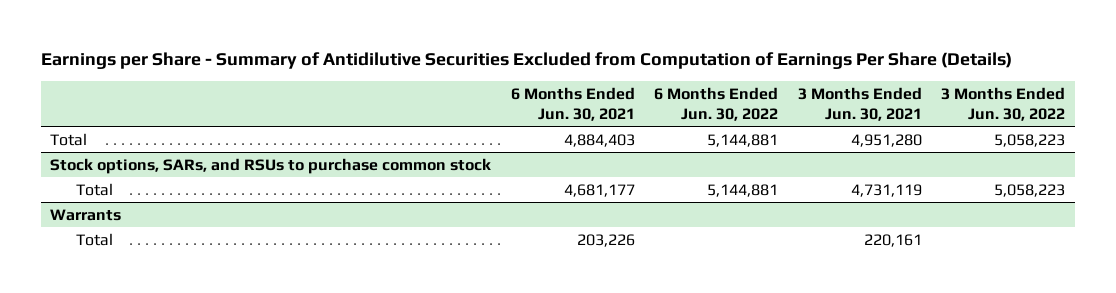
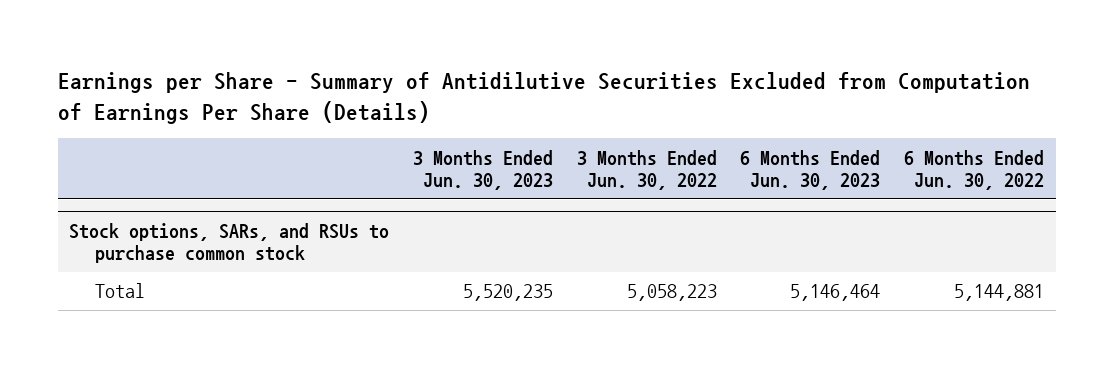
- | 6 Months Ended Jun. 30, 2021 | 6 Months Ended Jun. 30, 2022 | 3 Months Ended Jun. 30, 2021 | 3 Months Ended Jun. 30, 2022
+ | 3 Months Ended Jun. 30, 2023 | 3 Months Ended Jun. 30, 2022 | 6 Months Ended Jun. 30, 2023 | 6 Months Ended Jun. 30, 2022
- Total | 4,884,403 | 5,144,881 | 4,951,280 | 5,058,223
- Warrants
- Total | 203,226 | | 220,161 |

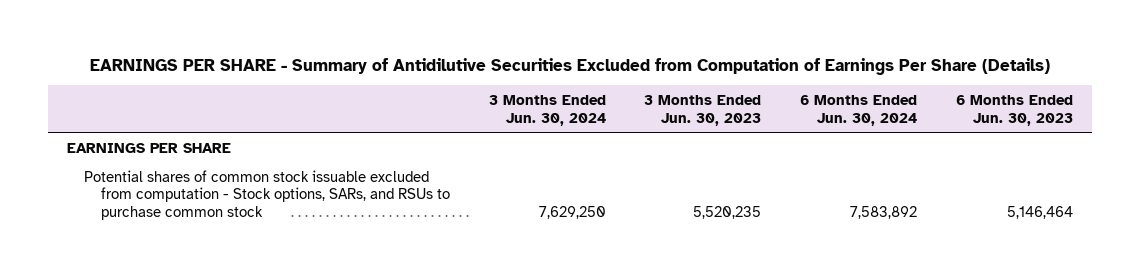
- Earnings per Share - Summary of Antidilutive Securities Excluded from Computation of Earnings Per Share (Details)
+ EARNINGS PER SHARE - Summary of Antidilutive Securities Excluded from Computation of Earnings Per Share (Details)
- | 3 Months Ended Jun. 30, 2023 | 3 Months Ended Jun. 30, 2022 | 6 Months Ended Jun. 30, 2023 | 6 Months Ended Jun. 30, 2022
+ | 3 Months Ended Jun. 30, 2024 | 3 Months Ended Jun. 30, 2023 | 6 Months Ended Jun. 30, 2024 | 6 Months Ended Jun. 30, 2023
- Stock options, SARs, and RSUs to purchase common stock
- Total | 5,520,235 | 5,058,223 | 5,146,464 | 5,144,881
+ EARNINGS PER SHARE
+ Potential shares of common stock issuable excluded from computation - Stock options, SARs, and RSUs to purchase common stock | 7,629,250 | 5,520,235 | 7,583,892 | 5,146,464

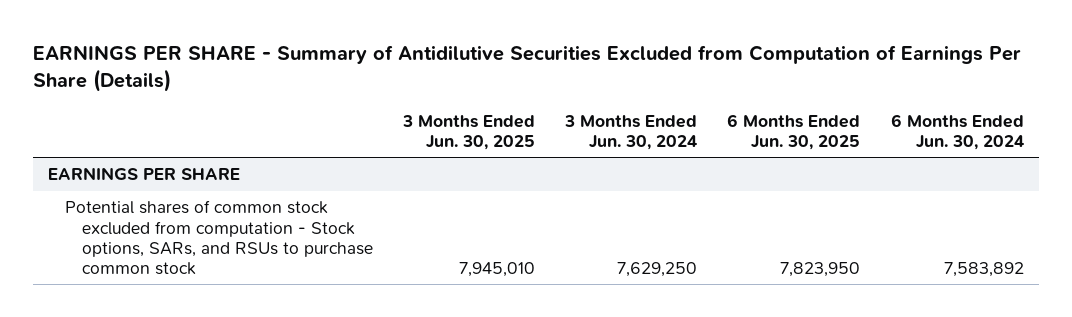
- | 3 Months Ended Jun. 30, 2024 | 3 Months Ended Jun. 30, 2023 | 6 Months Ended Jun. 30, 2024 | 6 Months Ended Jun. 30, 2023
+ | 3 Months Ended Jun. 30, 2025 | 3 Months Ended Jun. 30, 2024 | 6 Months Ended Jun. 30, 2025 | 6 Months Ended Jun. 30, 2024
- Potential shares of common stock issuable excluded from computation - Stock options, SARs, and RSUs to purchase common stock | 7,629,250 | 5,520,235 | 7,583,892 | 5,146,464
+ Potential shares of common stock excluded from computation - Stock options, SARs, and RSUs to purchase common stock | 7,945,010 | 7,629,250 | 7,823,950 | 7,583,892

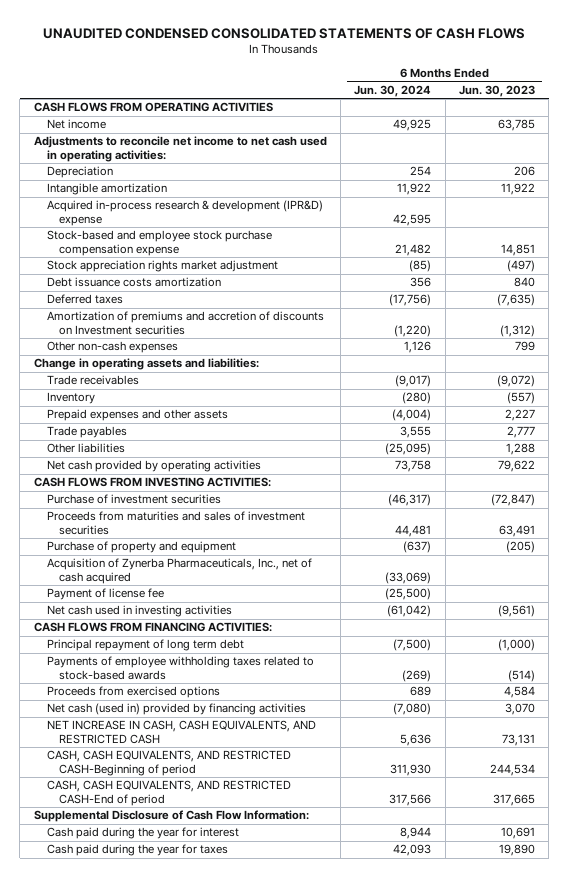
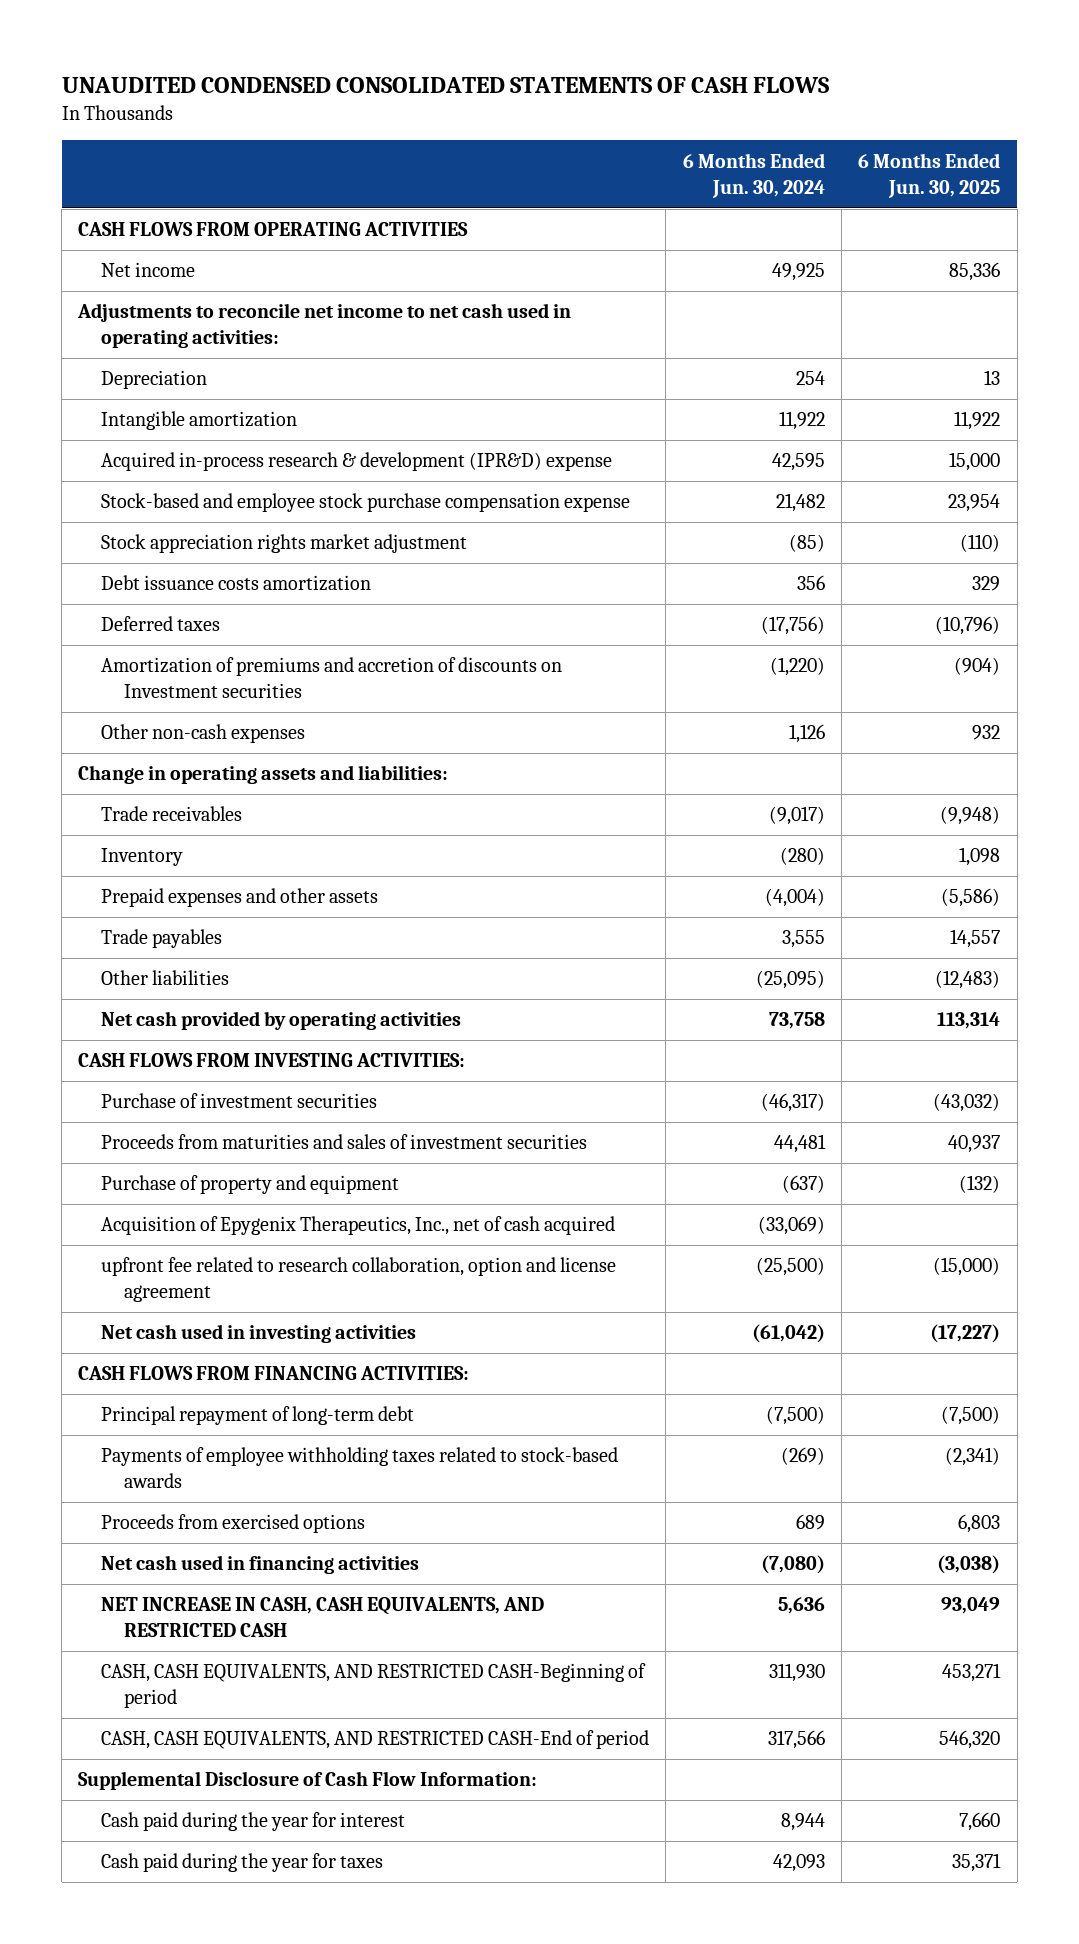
- | 6 Months Ended Jun. 30, 2024 | 6 Months Ended Jun. 30, 2023
+ | 6 Months Ended Jun. 30, 2024 | 6 Months Ended Jun. 30, 2025
- Acquisition of Zynerba Pharmaceuticals, Inc., net of cash acquired | (33,069) |
- Payment of license fee | (25,500) |
+ Acquisition of Epygenix Therapeutics, Inc., net of cash acquired | (33,069) |
+ upfront fee related to research collaboration, option and license agreement | (25,500) | (15,000)
- Principal repayment of long term debt | (7,500) | (1,000)
+ Principal repayment of long-term debt | (7,500) | (7,500)
- Net cash (used in) provided by financing activities | (7,080) | 3,070
+ Net cash used in financing activities | (7,080) | (3,038)

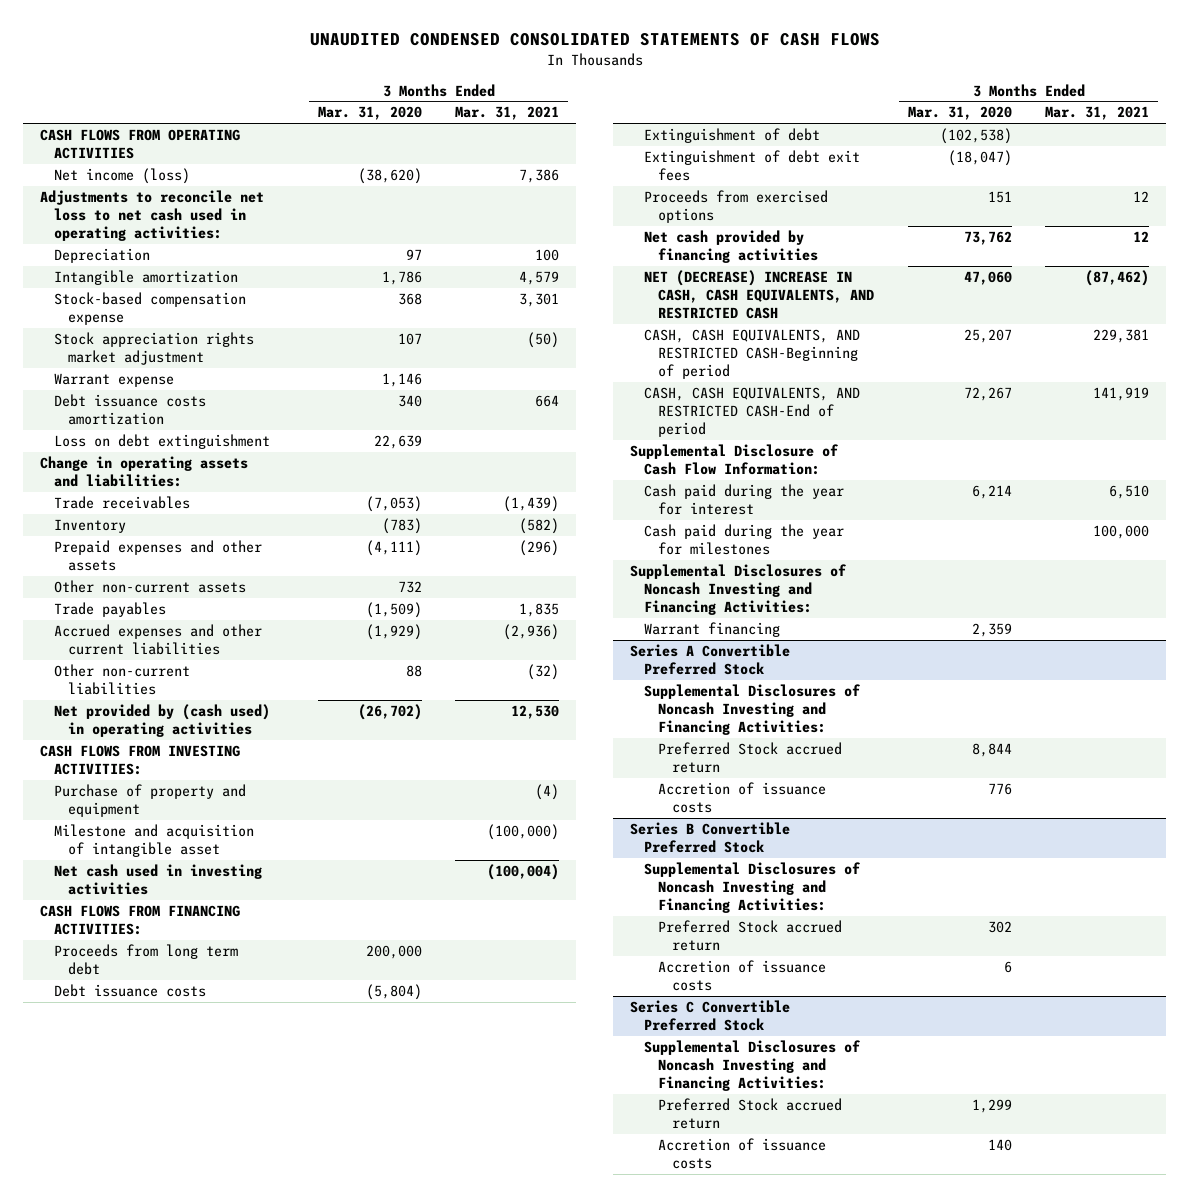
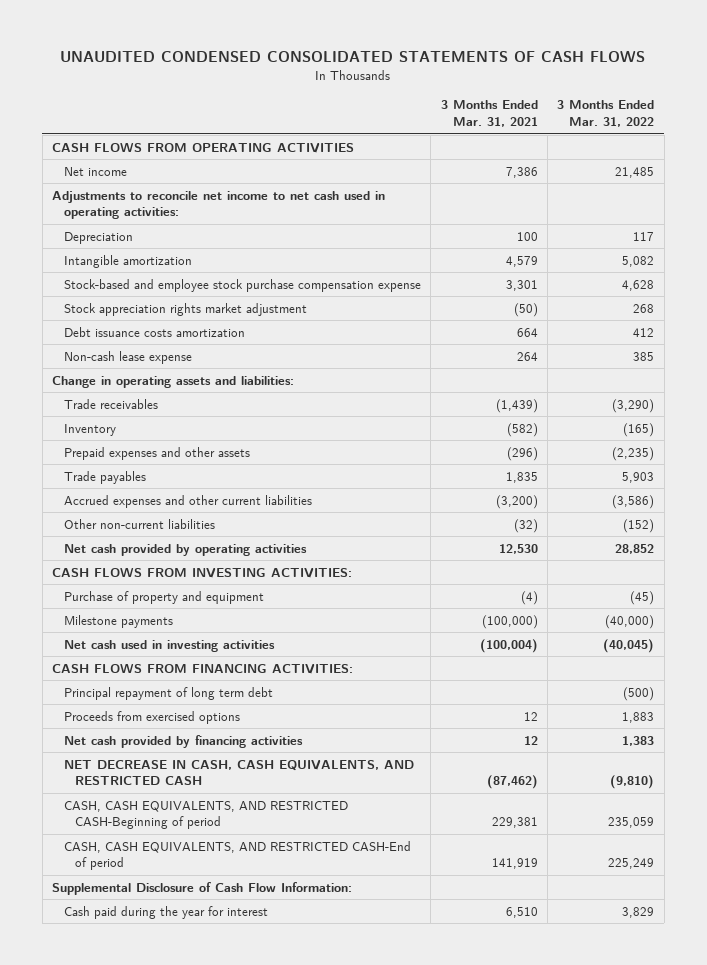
- | 3 Months Ended Mar. 31, 2020 | 3 Months Ended Mar. 31, 2021
+ | 3 Months Ended Mar. 31, 2021 | 3 Months Ended Mar. 31, 2022
- Net income (loss) | (38,620) | 7,386
- Adjustments to reconcile net loss to net cash used in operating activities:
+ Net income | 7,386 | 21,485
+ Adjustments to reconcile net income to net cash used in operating activities:
- Stock-based compensation expense | 368 | 3,301
+ Stock-based and employee stock purchase compensation expense | 3,301 | 4,628
- Warrant expense | 1,146 |
- Loss on debt extinguishment | 22,639 |
+ Non-cash lease expense | 264 | 385
- Other non-current assets | 732 |
- Accrued expenses and other current liabilities | (1,929) | (2,936)
+ Accrued expenses and other current liabilities | (3,200) | (3,586)
- Net provided by (cash used) in operating activities | (26,702) | 12,530
+ Net cash provided by operating activities | 12,530 | 28,852
- Milestone and acquisition of intangible asset | | (100,000)
+ Milestone payments | (100,000) | (40,000)
- Proceeds from long term debt | 200,000 |
- Debt issuance costs | (5,804) |
- Extinguishment of debt | (102,538) |
- Extinguishment of debt exit fees | (18,047) |
+ Principal repayment of long term debt | | (500)
- NET (DECREASE) INCREASE IN CASH, CASH EQUIVALENTS, AND RESTRICTED CASH | 47,060 | (87,462)
+ NET DECREASE IN CASH, CASH EQUIVALENTS, AND RESTRICTED CASH | (87,462) | (9,810)
- Cash paid during the year for milestones | | 100,000
- Supplemental Disclosures of Noncash Investing and Financing Activities:
- Warrant financing | 2,359 |
- Series A Convertible Preferred Stock
- Supplemental Disclosures of Noncash Investing and Financing Activities:
- Preferred Stock accrued return | 8,844 |
- Accretion of issuance costs | 776 |
- Series B Convertible Preferred Stock
- Supplemental Disclosures of Noncash Investing and Financing Activities:
- Preferred Stock accrued return | 302 |
- Accretion of issuance costs | 6 |
- Series C Convertible Preferred Stock
- Supplemental Disclosures of Noncash Investing and Financing Activities:
- Preferred Stock accrued return | 1,299 |
- Accretion of issuance costs | 140 |

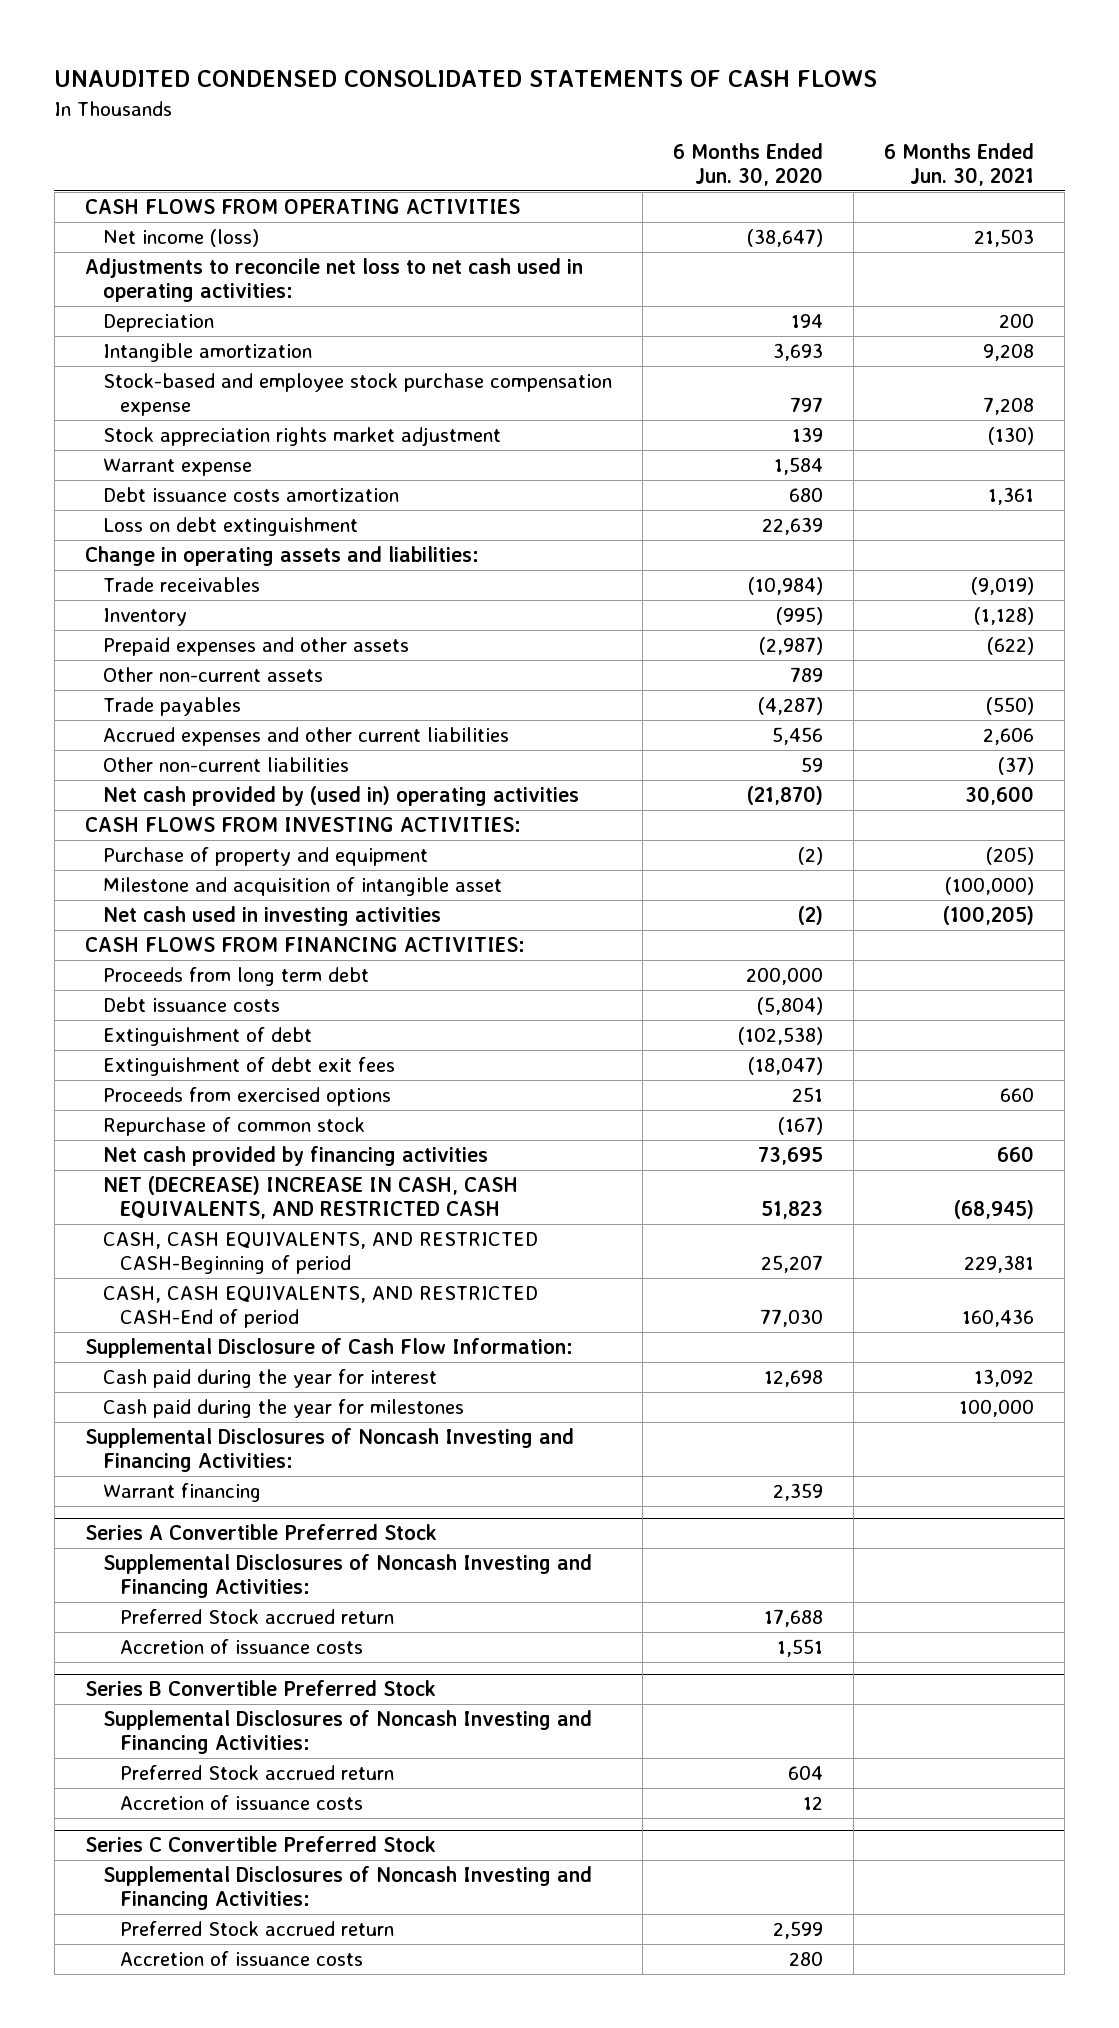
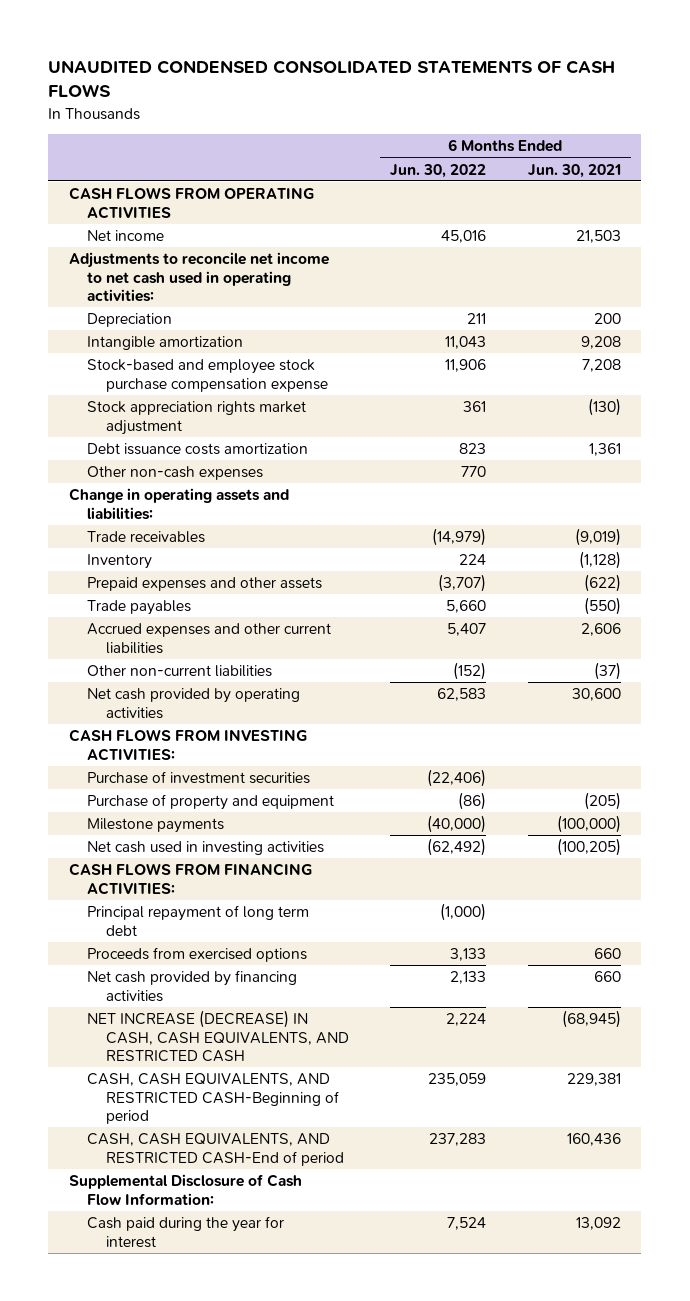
- | 6 Months Ended Jun. 30, 2020 | 6 Months Ended Jun. 30, 2021
+ | 6 Months Ended Jun. 30, 2022 | 6 Months Ended Jun. 30, 2021
- Net income (loss) | (38,647) | 21,503
- Adjustments to reconcile net loss to net cash used in operating activities:
+ Net income | 45,016 | 21,503
+ Adjustments to reconcile net income to net cash used in operating activities:
- Warrant expense | 1,584 |
- Loss on debt extinguishment | 22,639 |
+ Other non-cash expenses | 770 |
- Other non-current assets | 789 |
- Net cash provided by (used in) operating activities | (21,870) | 30,600
+ Net cash provided by operating activities | 62,583 | 30,600
+ Purchase of investment securities | (22,406) |
- Milestone and acquisition of intangible asset | | (100,000)
+ Milestone payments | (40,000) | (100,000)
- Proceeds from long term debt | 200,000 |
- Debt issuance costs | (5,804) |
- Extinguishment of debt | (102,538) |
- Extinguishment of debt exit fees | (18,047) |
+ Principal repayment of long term debt | (1,000) |
- Repurchase of common stock | (167) |
- NET (DECREASE) INCREASE IN CASH, CASH EQUIVALENTS, AND RESTRICTED CASH | 51,823 | (68,945)
+ NET INCREASE (DECREASE) IN CASH, CASH EQUIVALENTS, AND RESTRICTED CASH | 2,224 | (68,945)
- Cash paid during the year for milestones | | 100,000
- Supplemental Disclosures of Noncash Investing and Financing Activities:
- Warrant financing | 2,359 |
- Series A Convertible Preferred Stock
- Supplemental Disclosures of Noncash Investing and Financing Activities:
- Preferred Stock accrued return | 17,688 |
- Accretion of issuance costs | 1,551 |
- Series B Convertible Preferred Stock
- Supplemental Disclosures of Noncash Investing and Financing Activities:
- Preferred Stock accrued return | 604 |
- Accretion of issuance costs | 12 |
- Series C Convertible Preferred Stock
- Supplemental Disclosures of Noncash Investing and Financing Activities:
- Preferred Stock accrued return | 2,599 |
- Accretion of issuance costs | 280 |

